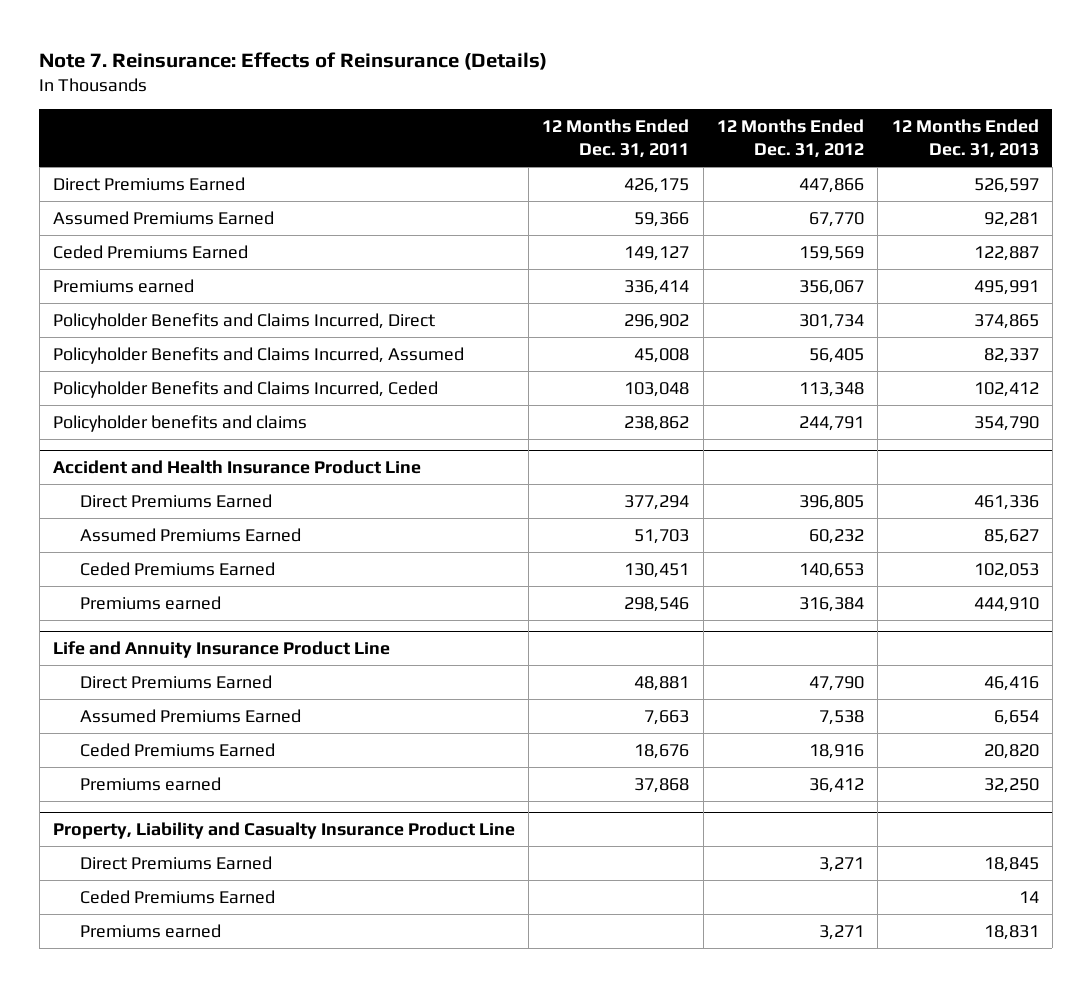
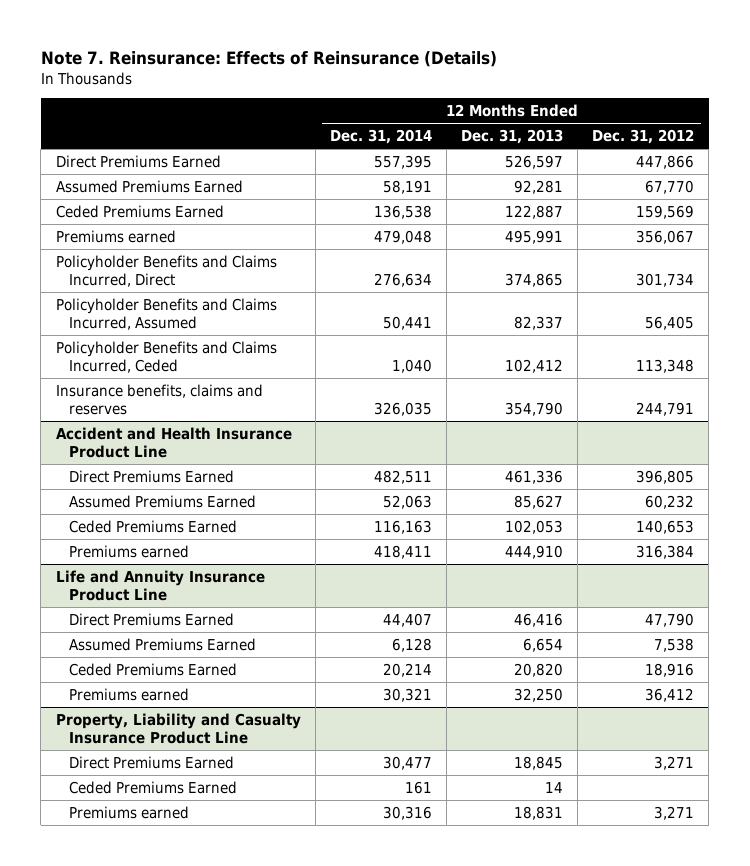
- | 12 Months Ended Dec. 31, 2011 | 12 Months Ended Dec. 31, 2012 | 12 Months Ended Dec. 31, 2013
+ | 12 Months Ended Dec. 31, 2014 | 12 Months Ended Dec. 31, 2013 | 12 Months Ended Dec. 31, 2012
- Policyholder benefits and claims | 238,862 | 244,791 | 354,790
+ Insurance benefits, claims and reserves | 326,035 | 354,790 | 244,791

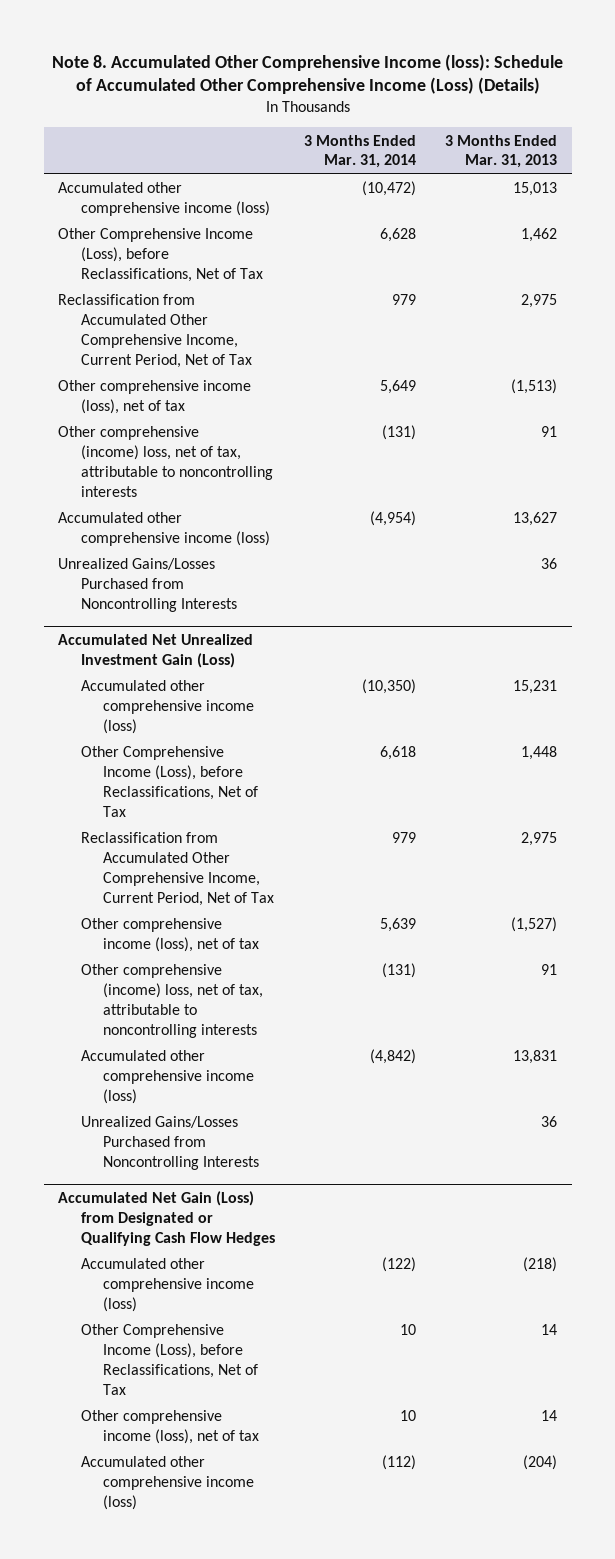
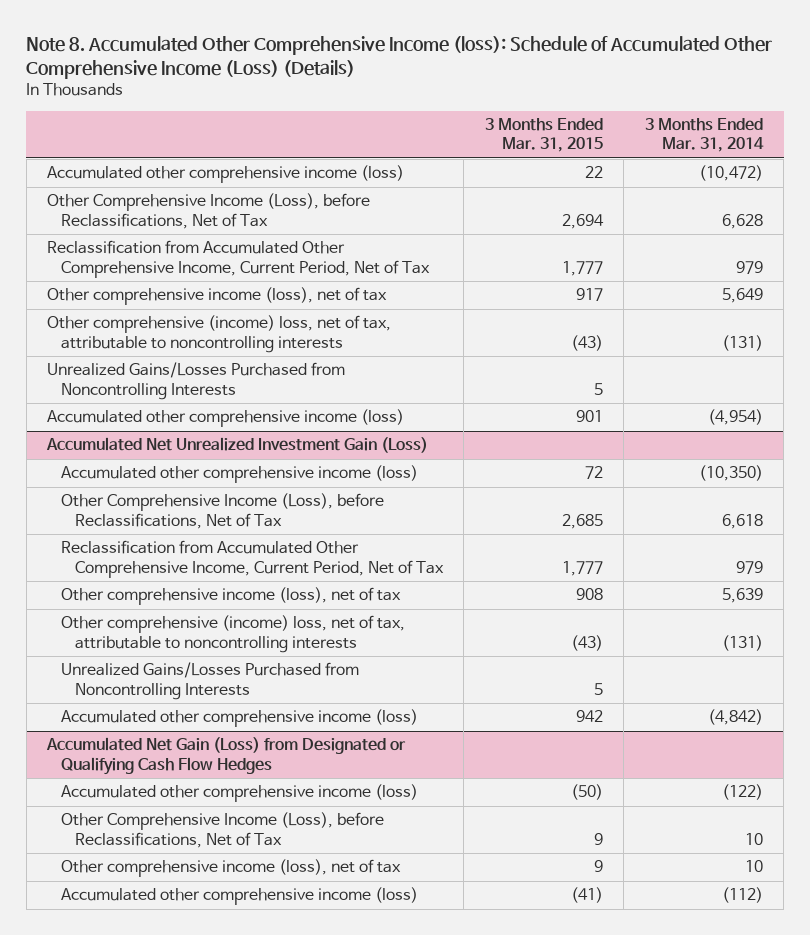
- | 3 Months Ended Mar. 31, 2014 | 3 Months Ended Mar. 31, 2013
+ | 3 Months Ended Mar. 31, 2015 | 3 Months Ended Mar. 31, 2014
moved down: Accumulated other comprehensive income (loss) | 901 | (4,954)
@ Accumulated Net Unrealized Investment Gain (Loss)
moved down: Accumulated other comprehensive income (loss) | 942 | (4,842)

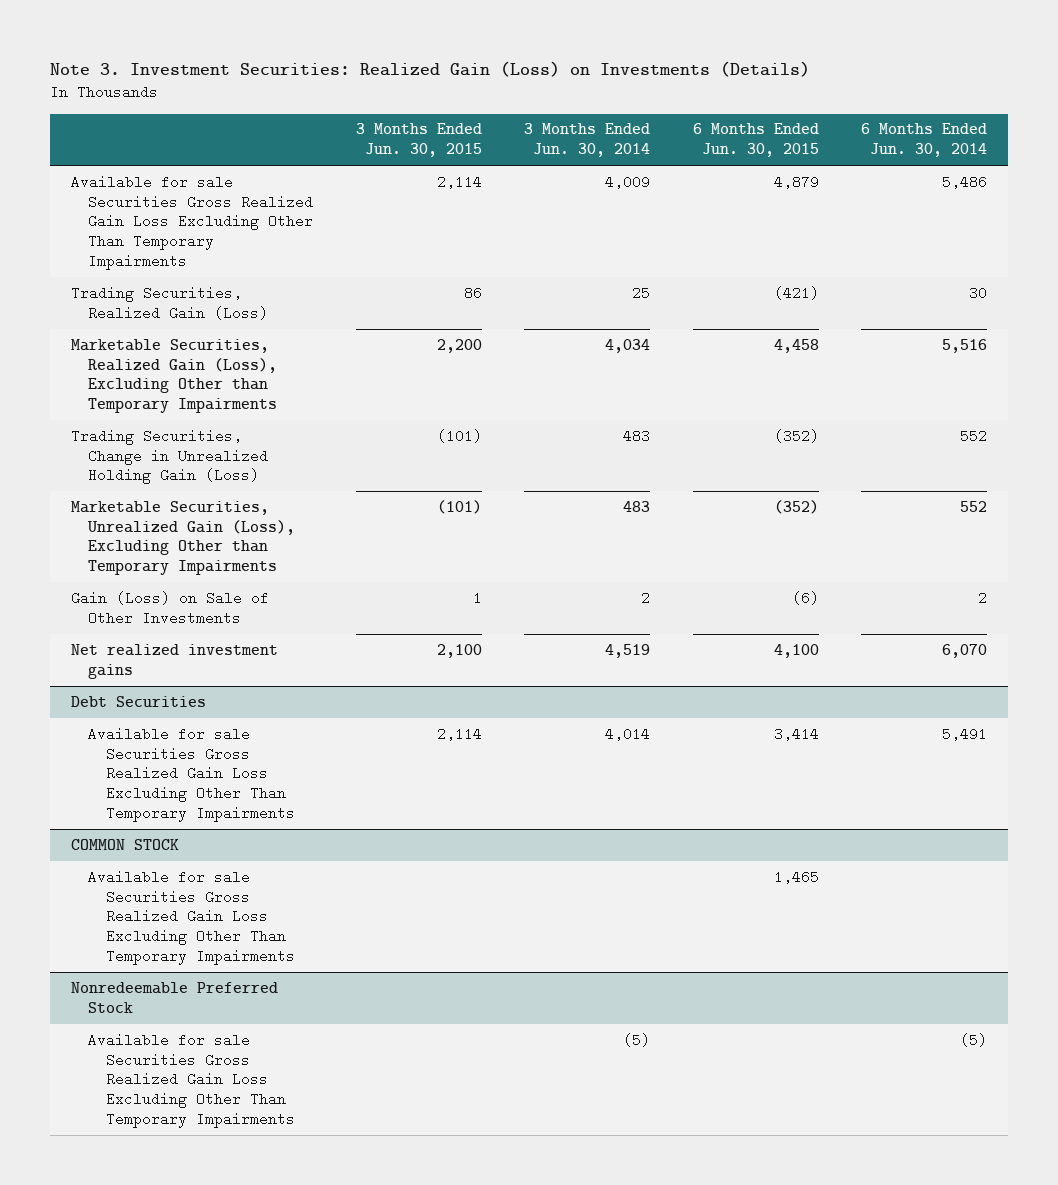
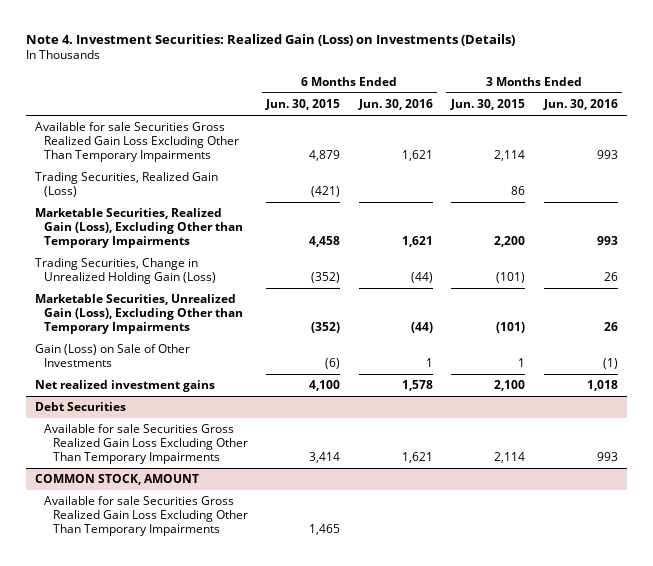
- Note 3. Investment Securities: Realized Gain (Loss) on Investments (Details)
+ Note 4. Investment Securities: Realized Gain (Loss) on Investments (Details)
- | 3 Months Ended Jun. 30, 2015 | 3 Months Ended Jun. 30, 2014 | 6 Months Ended Jun. 30, 2015 | 6 Months Ended Jun. 30, 2014
+ | 6 Months Ended Jun. 30, 2015 | 6 Months Ended Jun. 30, 2016 | 3 Months Ended Jun. 30, 2015 | 3 Months Ended Jun. 30, 2016
- COMMON STOCK
+ COMMON STOCK, AMOUNT
- Nonredeemable Preferred Stock
- Available for sale Securities Gross Realized Gain Loss Excluding Other Than Temporary Impairments | | (5) | | (5)

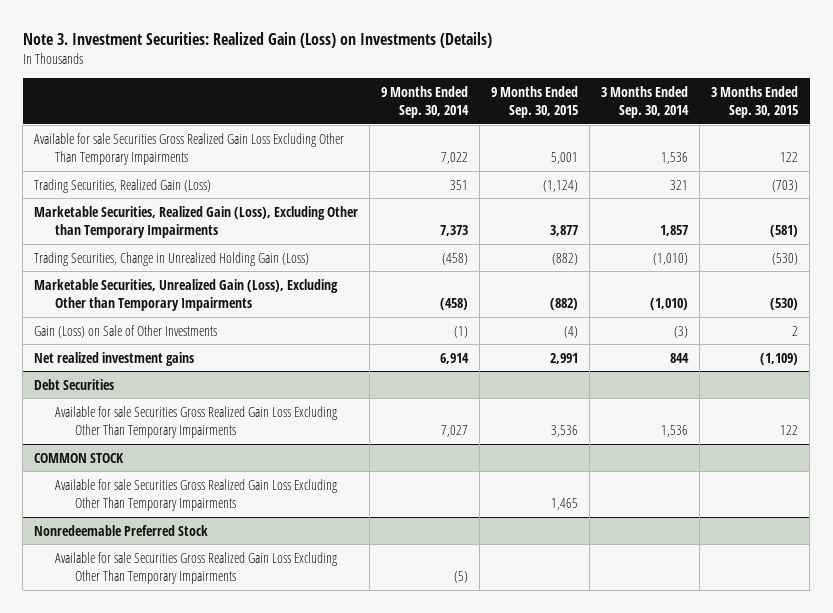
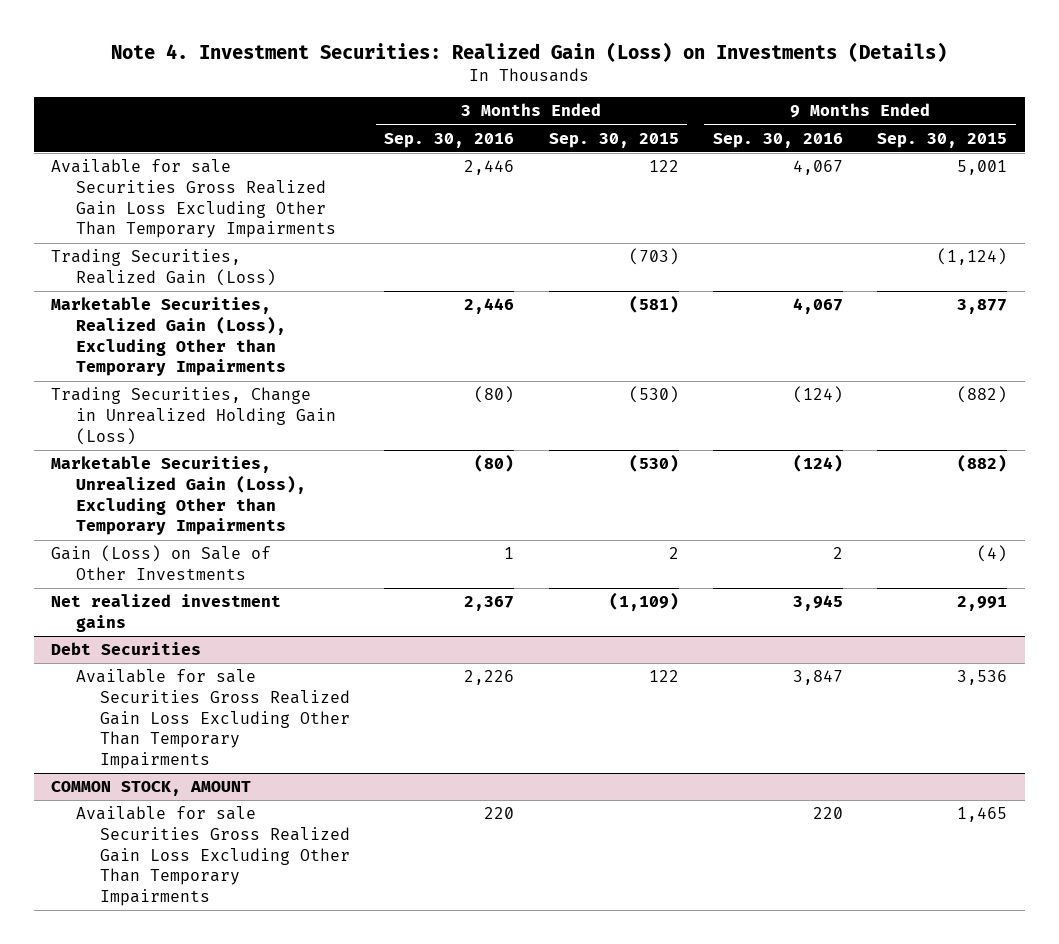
- Note 3. Investment Securities: Realized Gain (Loss) on Investments (Details)
+ Note 4. Investment Securities: Realized Gain (Loss) on Investments (Details)
- | 9 Months Ended Sep. 30, 2014 | 9 Months Ended Sep. 30, 2015 | 3 Months Ended Sep. 30, 2014 | 3 Months Ended Sep. 30, 2015
+ | 3 Months Ended Sep. 30, 2016 | 3 Months Ended Sep. 30, 2015 | 9 Months Ended Sep. 30, 2016 | 9 Months Ended Sep. 30, 2015
- COMMON STOCK
+ COMMON STOCK, AMOUNT
- Nonredeemable Preferred Stock
- Available for sale Securities Gross Realized Gain Loss Excluding Other Than Temporary Impairments | (5) | | |

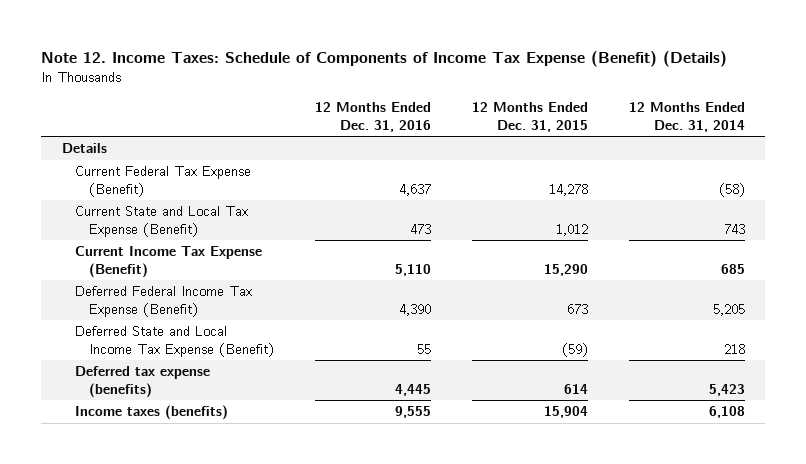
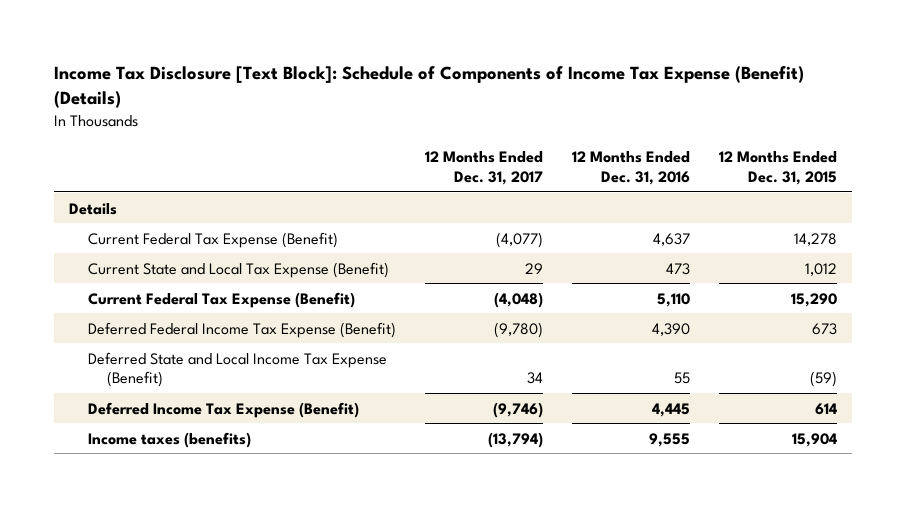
- Note 12. Income Taxes: Schedule of Components of Income Tax Expense (Benefit) (Details)
+ Income Tax Disclosure [Text Block]: Schedule of Components of Income Tax Expense (Benefit) (Details)
- | 12 Months Ended Dec. 31, 2016 | 12 Months Ended Dec. 31, 2015 | 12 Months Ended Dec. 31, 2014
+ | 12 Months Ended Dec. 31, 2017 | 12 Months Ended Dec. 31, 2016 | 12 Months Ended Dec. 31, 2015
- Current Income Tax Expense (Benefit) | 5,110 | 15,290 | 685
+ Current Federal Tax Expense (Benefit) | (4,048) | 5,110 | 15,290
- Deferred tax expense (benefits) | 4,445 | 614 | 5,423
+ Deferred Income Tax Expense (Benefit) | (9,746) | 4,445 | 614

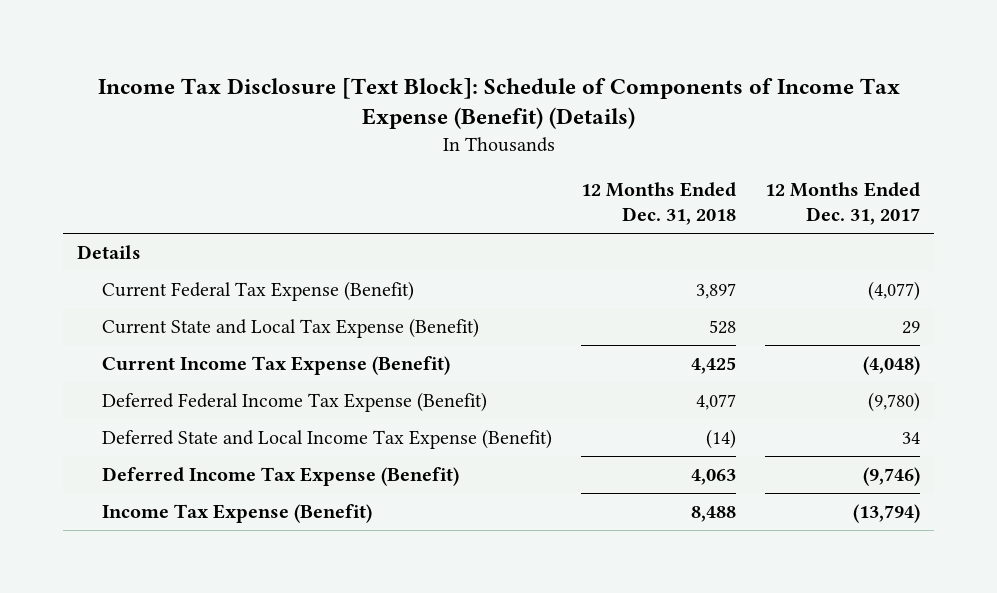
- | 12 Months Ended Dec. 31, 2017 | 12 Months Ended Dec. 31, 2016 | 12 Months Ended Dec. 31, 2015
+ | 12 Months Ended Dec. 31, 2018 | 12 Months Ended Dec. 31, 2017
- Current Federal Tax Expense (Benefit) | (4,048) | 5,110 | 15,290
+ Current Income Tax Expense (Benefit) | 4,425 | (4,048)
- Income taxes (benefits) | (13,794) | 9,555 | 15,904
+ Income Tax Expense (Benefit) | 8,488 | (13,794)

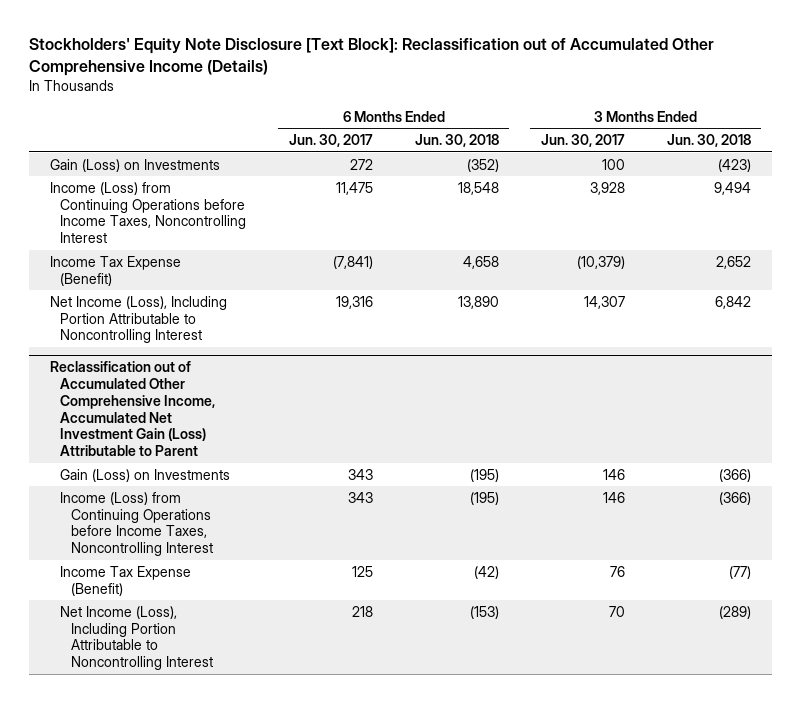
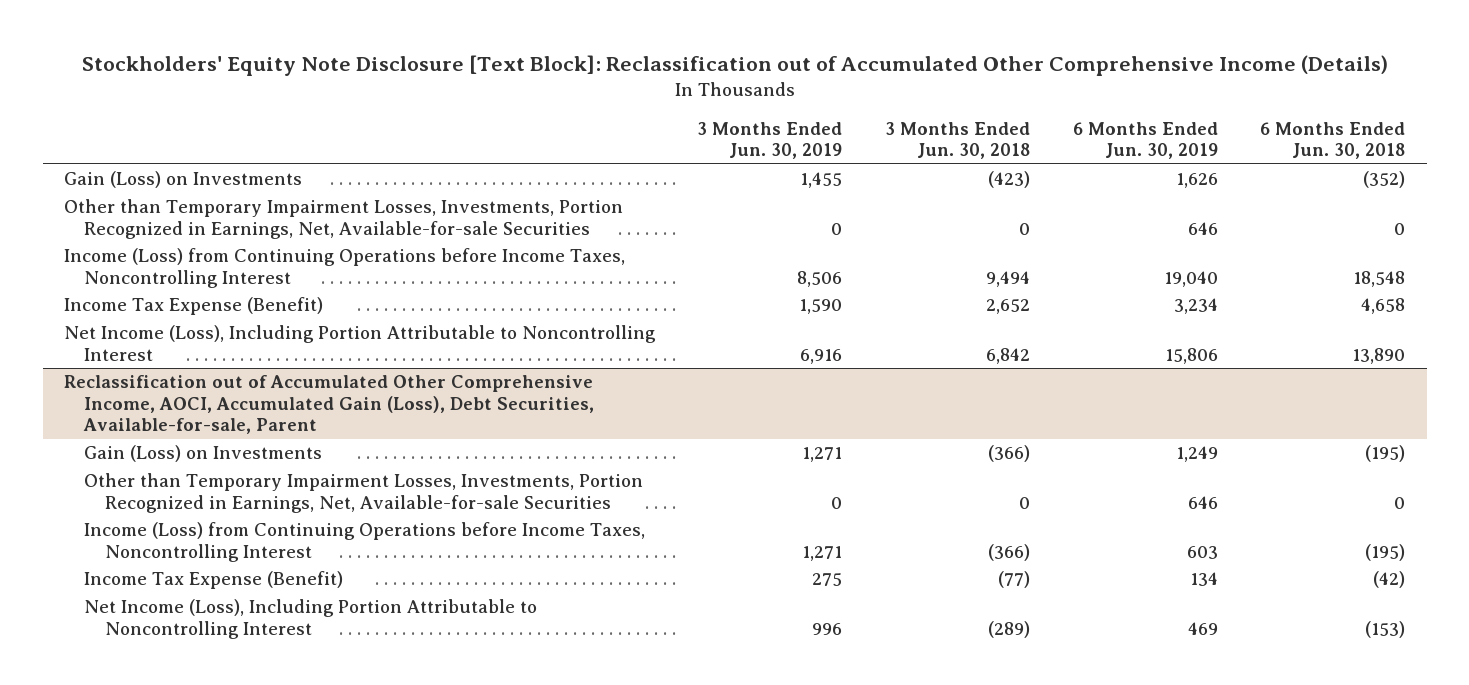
- | 6 Months Ended Jun. 30, 2017 | 6 Months Ended Jun. 30, 2018 | 3 Months Ended Jun. 30, 2017 | 3 Months Ended Jun. 30, 2018
+ | 3 Months Ended Jun. 30, 2019 | 3 Months Ended Jun. 30, 2018 | 6 Months Ended Jun. 30, 2019 | 6 Months Ended Jun. 30, 2018
+ Other than Temporary Impairment Losses, Investments, Portion Recognized in Earnings, Net, Available-for-sale Securities | 0 | 0 | 646 | 0
- Reclassification out of Accumulated Other Comprehensive Income, Accumulated Net Investment Gain (Loss) Attributable to Parent
+ Reclassification out of Accumulated Other Comprehensive Income, AOCI, Accumulated Gain (Loss), Debt Securities, Available-for-sale, Parent
+ Other than Temporary Impairment Losses, Investments, Portion Recognized in Earnings, Net, Available-for-sale Securities | 0 | 0 | 646 | 0

